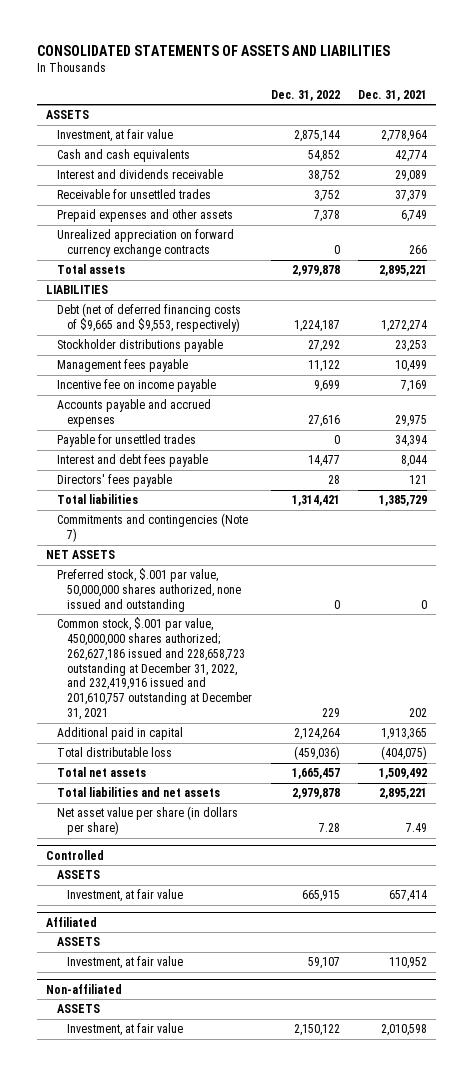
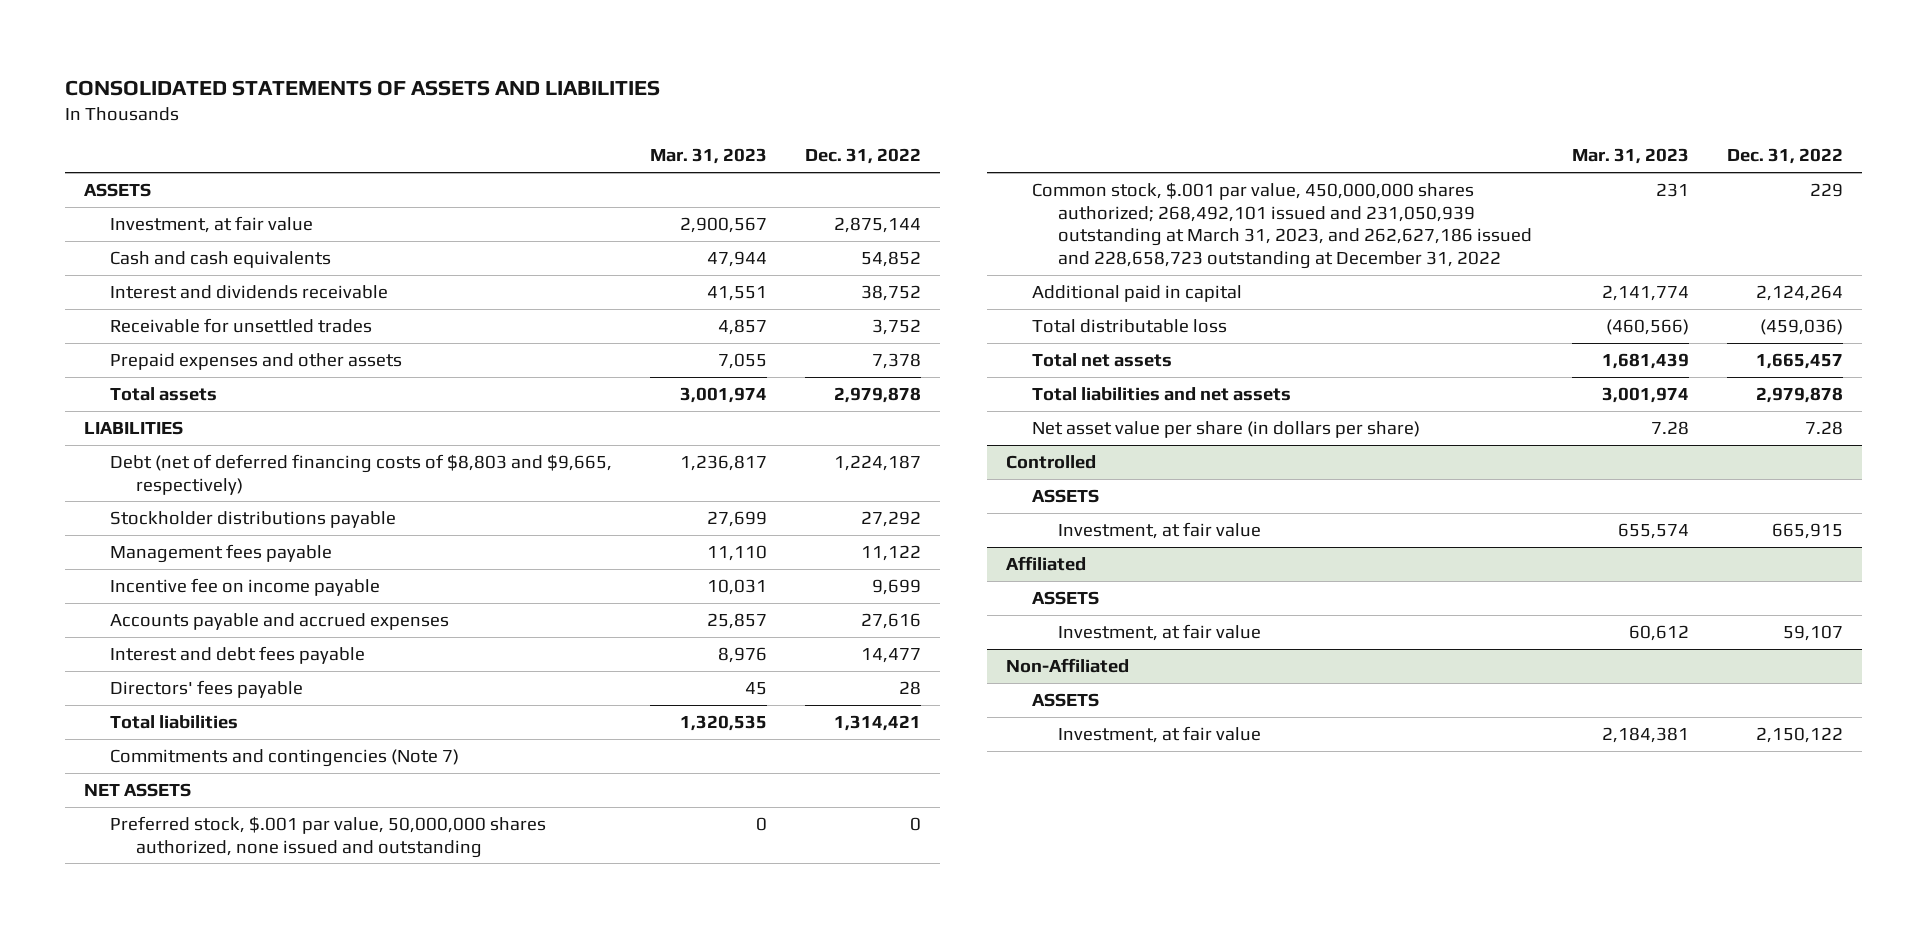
- | Dec. 31, 2022 | Dec. 31, 2021
+ | Mar. 31, 2023 | Dec. 31, 2022
- Unrealized appreciation on forward currency exchange contracts | 0 | 266
- Debt (net of deferred financing costs of $9,665 and $9,553, respectively) | 1,224,187 | 1,272,274
+ Debt (net of deferred financing costs of $8,803 and $9,665, respectively) | 1,236,817 | 1,224,187
- Payable for unsettled trades | 0 | 34,394
- Common stock, $.001 par value, 450,000,000 shares authorized; 262,627,186 issued and 228,658,723 outstanding at December 31, 2022, and 232,419,916 issued and 201,610,757 outstanding at December 31, 2021 | 229 | 202
+ Common stock, $.001 par value, 450,000,000 shares authorized; 268,492,101 issued and 231,050,939 outstanding at March 31, 2023, and 262,627,186 issued and 228,658,723 outstanding at December 31, 2022 | 231 | 229
- Non-affiliated
+ Non-Affiliated

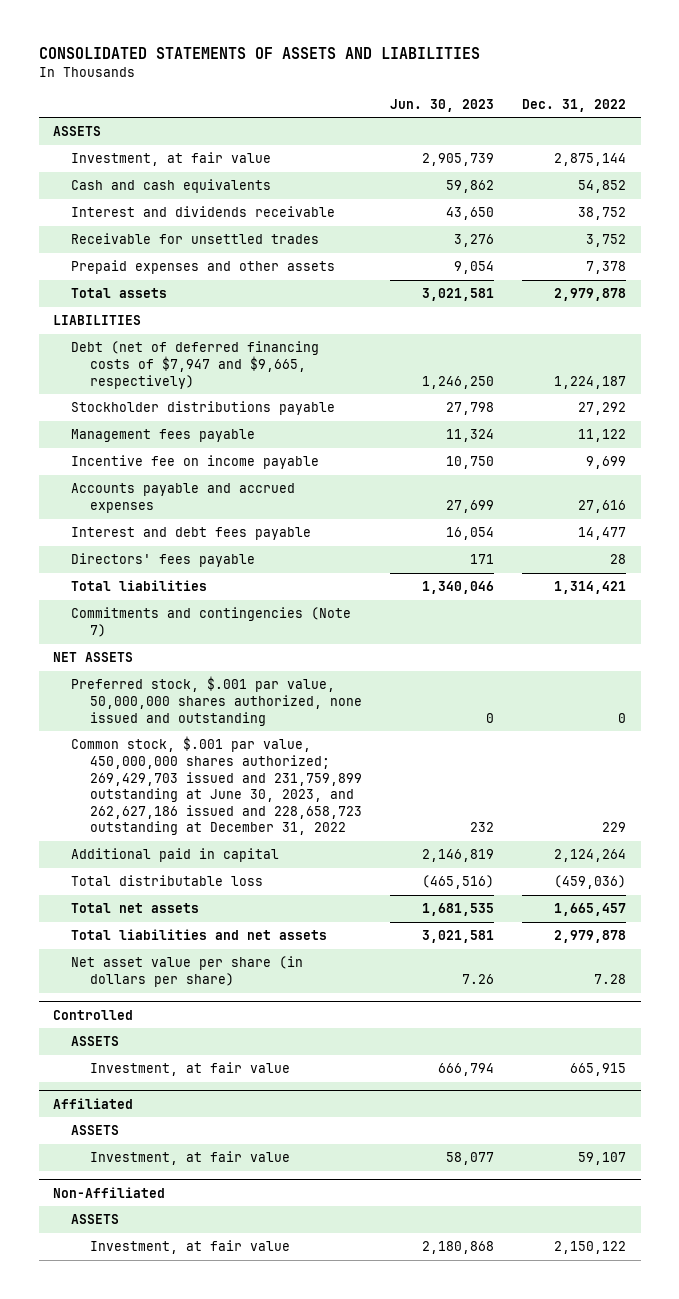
- | Mar. 31, 2023 | Dec. 31, 2022
+ | Jun. 30, 2023 | Dec. 31, 2022
- Debt (net of deferred financing costs of $8,803 and $9,665, respectively) | 1,236,817 | 1,224,187
+ Debt (net of deferred financing costs of $7,947 and $9,665, respectively) | 1,246,250 | 1,224,187
- Common stock, $.001 par value, 450,000,000 shares authorized; 268,492,101 issued and 231,050,939 outstanding at March 31, 2023, and 262,627,186 issued and 228,658,723 outstanding at December 31, 2022 | 231 | 229
+ Common stock, $.001 par value, 450,000,000 shares authorized; 269,429,703 issued and 231,759,899 outstanding at June 30, 2023, and 262,627,186 issued and 228,658,723 outstanding at December 31, 2022 | 232 | 229

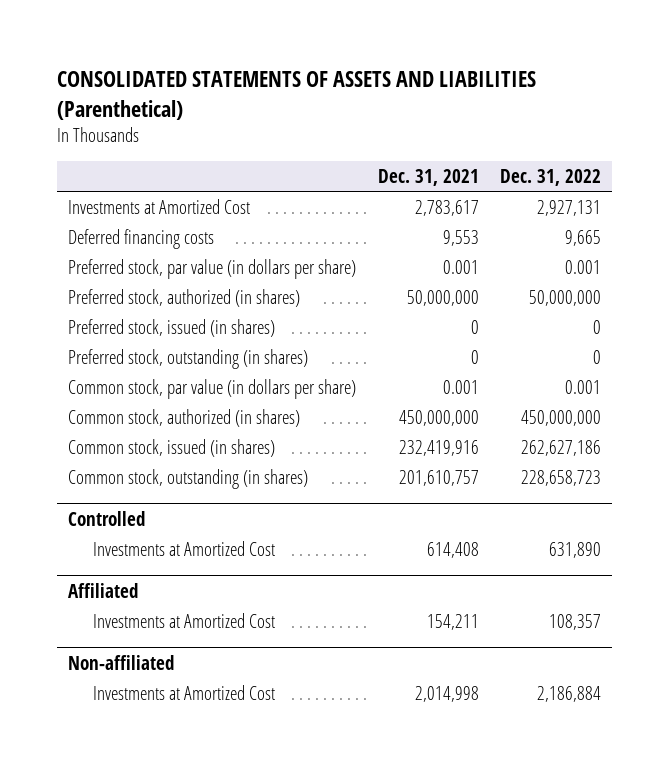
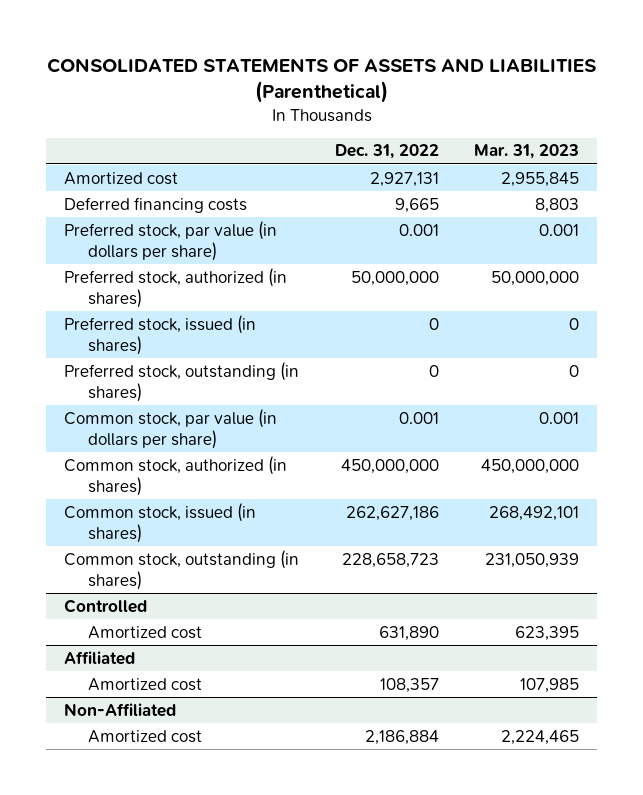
- | Dec. 31, 2021 | Dec. 31, 2022
+ | Dec. 31, 2022 | Mar. 31, 2023
- Investments at Amortized Cost | 2,783,617 | 2,927,131
+ Amortized cost | 2,927,131 | 2,955,845
@ Controlled
- Investments at Amortized Cost | 614,408 | 631,890
+ Amortized cost | 631,890 | 623,395
@ Affiliated
- Investments at Amortized Cost | 154,211 | 108,357
- Non-affiliated
- Investments at Amortized Cost | 2,014,998 | 2,186,884
@ Affiliated
+ Amortized cost | 108,357 | 107,985
+ Non-Affiliated
+ Amortized cost | 2,186,884 | 2,224,465

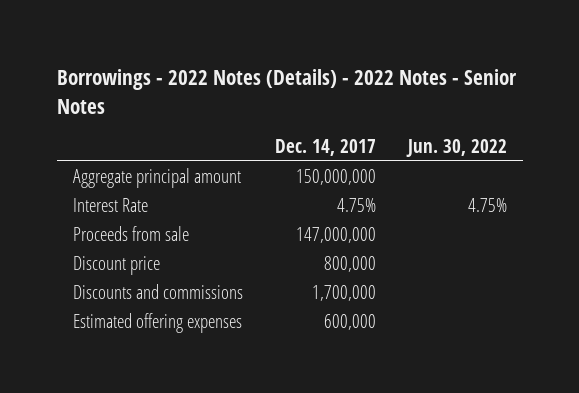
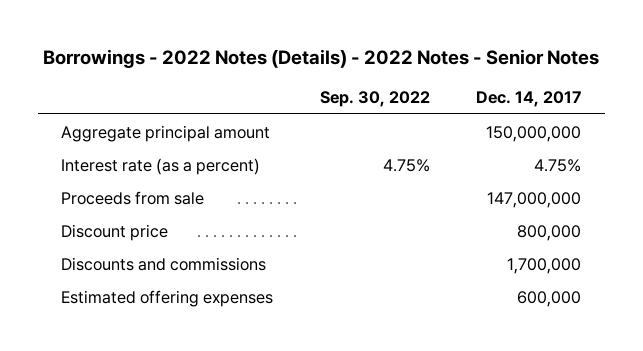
- | Dec. 14, 2017 | Jun. 30, 2022
+ | Sep. 30, 2022 | Dec. 14, 2017
- Interest Rate | 4.75% | 4.75%
+ Interest rate (as a percent) | 4.75% | 4.75%

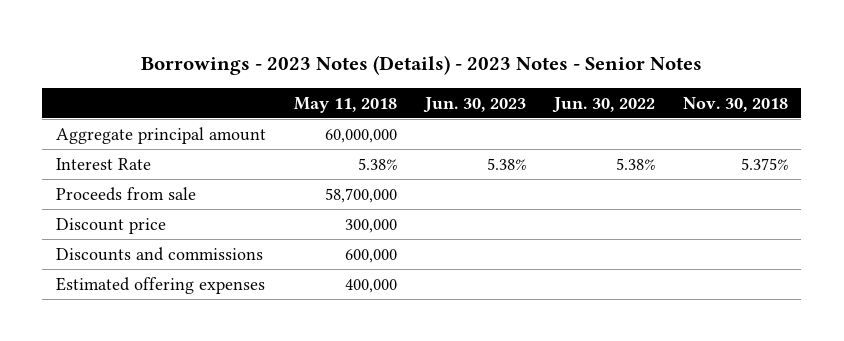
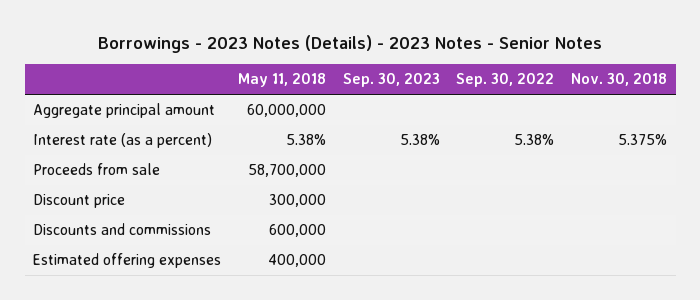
- | May 11, 2018 | Jun. 30, 2023 | Jun. 30, 2022 | Nov. 30, 2018
+ | May 11, 2018 | Sep. 30, 2023 | Sep. 30, 2022 | Nov. 30, 2018
- Interest Rate | 5.38% | 5.38% | 5.38% | 5.375%
+ Interest rate (as a percent) | 5.38% | 5.38% | 5.38% | 5.375%

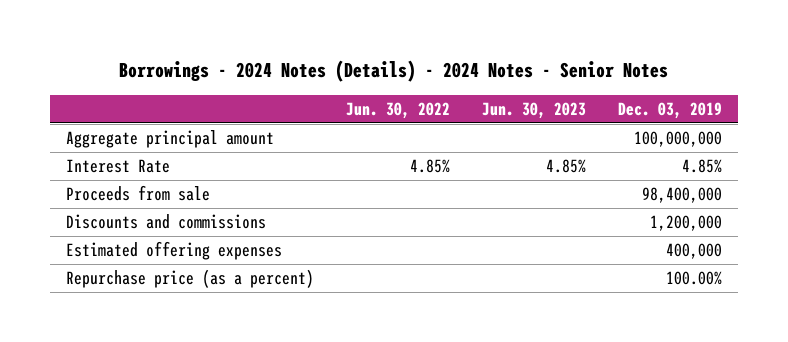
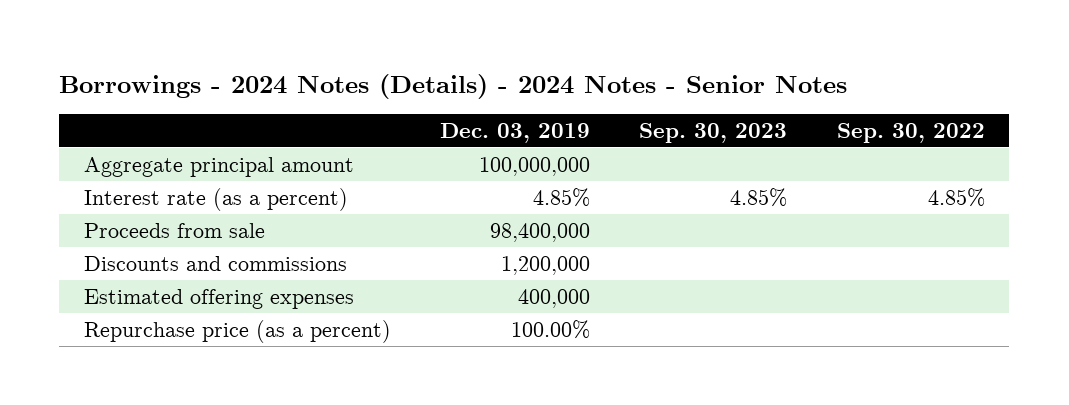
- | Jun. 30, 2022 | Jun. 30, 2023 | Dec. 03, 2019
+ | Dec. 03, 2019 | Sep. 30, 2023 | Sep. 30, 2022
- Interest Rate | 4.85% | 4.85% | 4.85%
+ Interest rate (as a percent) | 4.85% | 4.85% | 4.85%

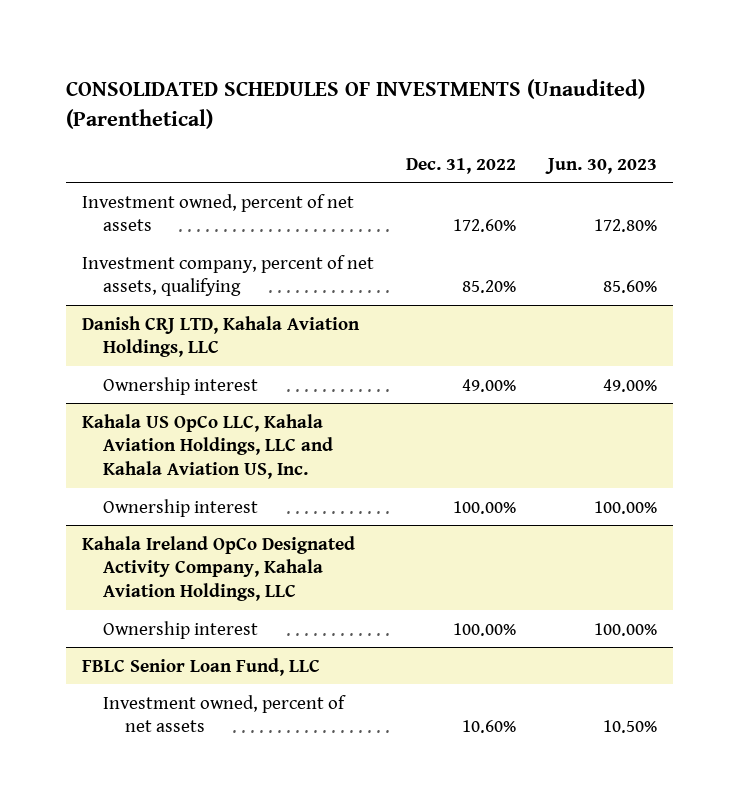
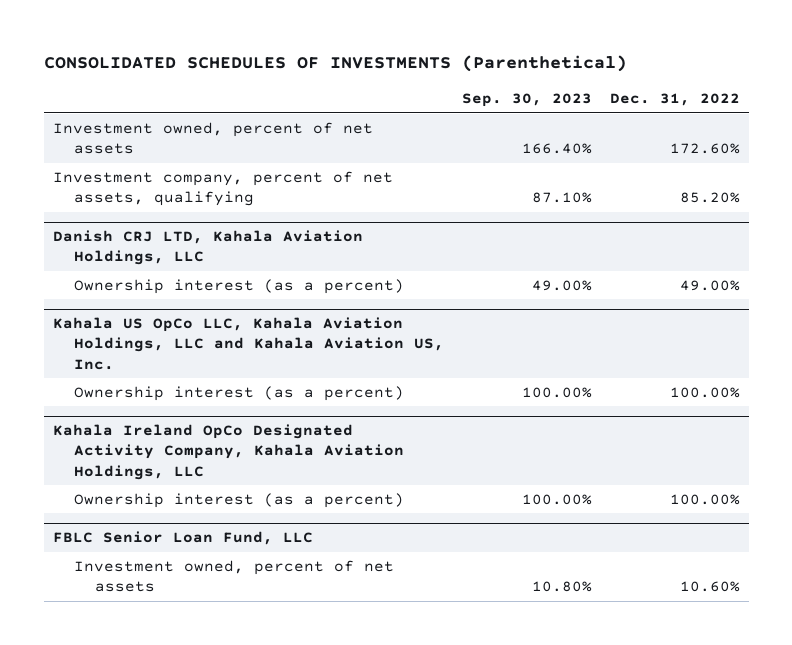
- CONSOLIDATED SCHEDULES OF INVESTMENTS (Unaudited) (Parenthetical)
+ CONSOLIDATED SCHEDULES OF INVESTMENTS (Parenthetical)
- | Dec. 31, 2022 | Jun. 30, 2023
+ | Sep. 30, 2023 | Dec. 31, 2022
@ Danish CRJ LTD, Kahala Aviation Holdings, LLC
- Ownership interest | 49.00% | 49.00%
+ Ownership interest (as a percent) | 49.00% | 49.00%
@ Kahala US OpCo LLC, Kahala Aviation Holdings, LLC and Kahala Aviation US, Inc.
- Ownership interest | 100.00% | 100.00%
+ Ownership interest (as a percent) | 100.00% | 100.00%
@ Kahala Ireland OpCo Designated Activity Company, Kahala Aviation Holdings, LLC
- Ownership interest | 100.00% | 100.00%
+ Ownership interest (as a percent) | 100.00% | 100.00%

